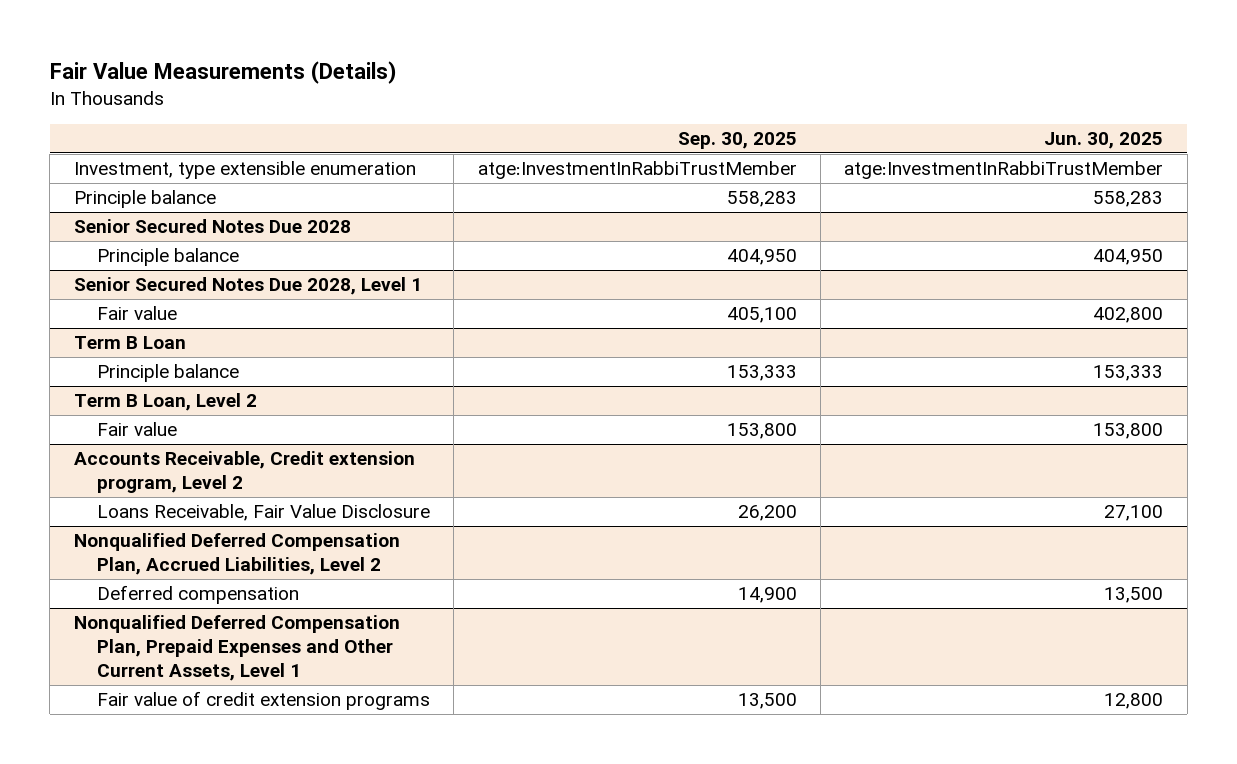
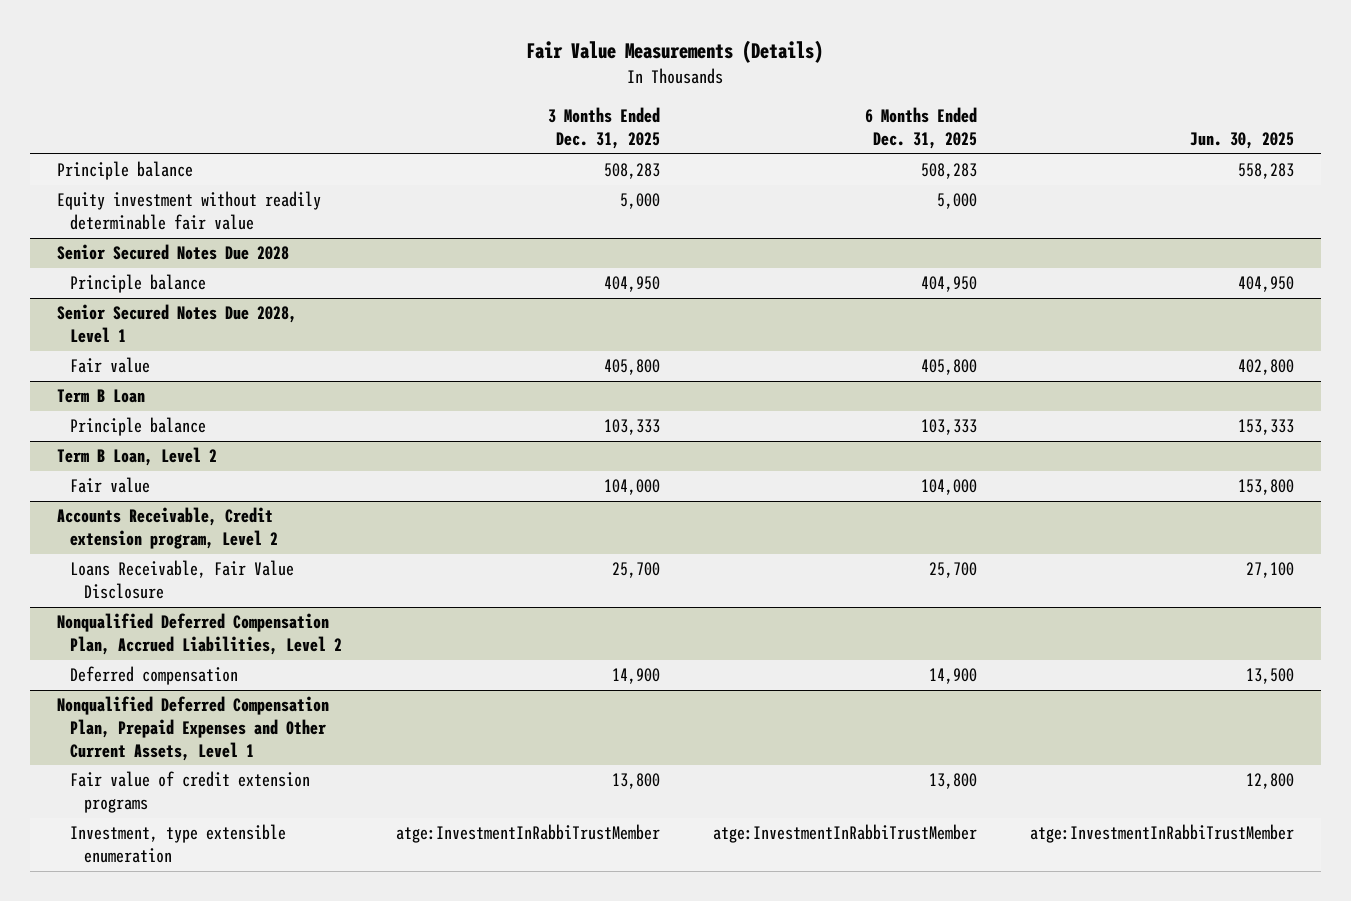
- | Sep. 30, 2025 | Jun. 30, 2025
+ | 3 Months Ended Dec. 31, 2025 | 6 Months Ended Dec. 31, 2025 | Jun. 30, 2025
- Investment, type extensible enumeration | atge:InvestmentInRabbiTrustMember | atge:InvestmentInRabbiTrustMember
+ Equity investment without readily determinable fair value | 5,000 | 5,000 |
@ Nonqualified Deferred Compensation Plan, Prepaid Expenses and Other Current Assets, Level 1
+ Investment, type extensible enumeration | atge:InvestmentInRabbiTrustMember | atge:InvestmentInRabbiTrustMember | atge:InvestmentInRabbiTrustMember

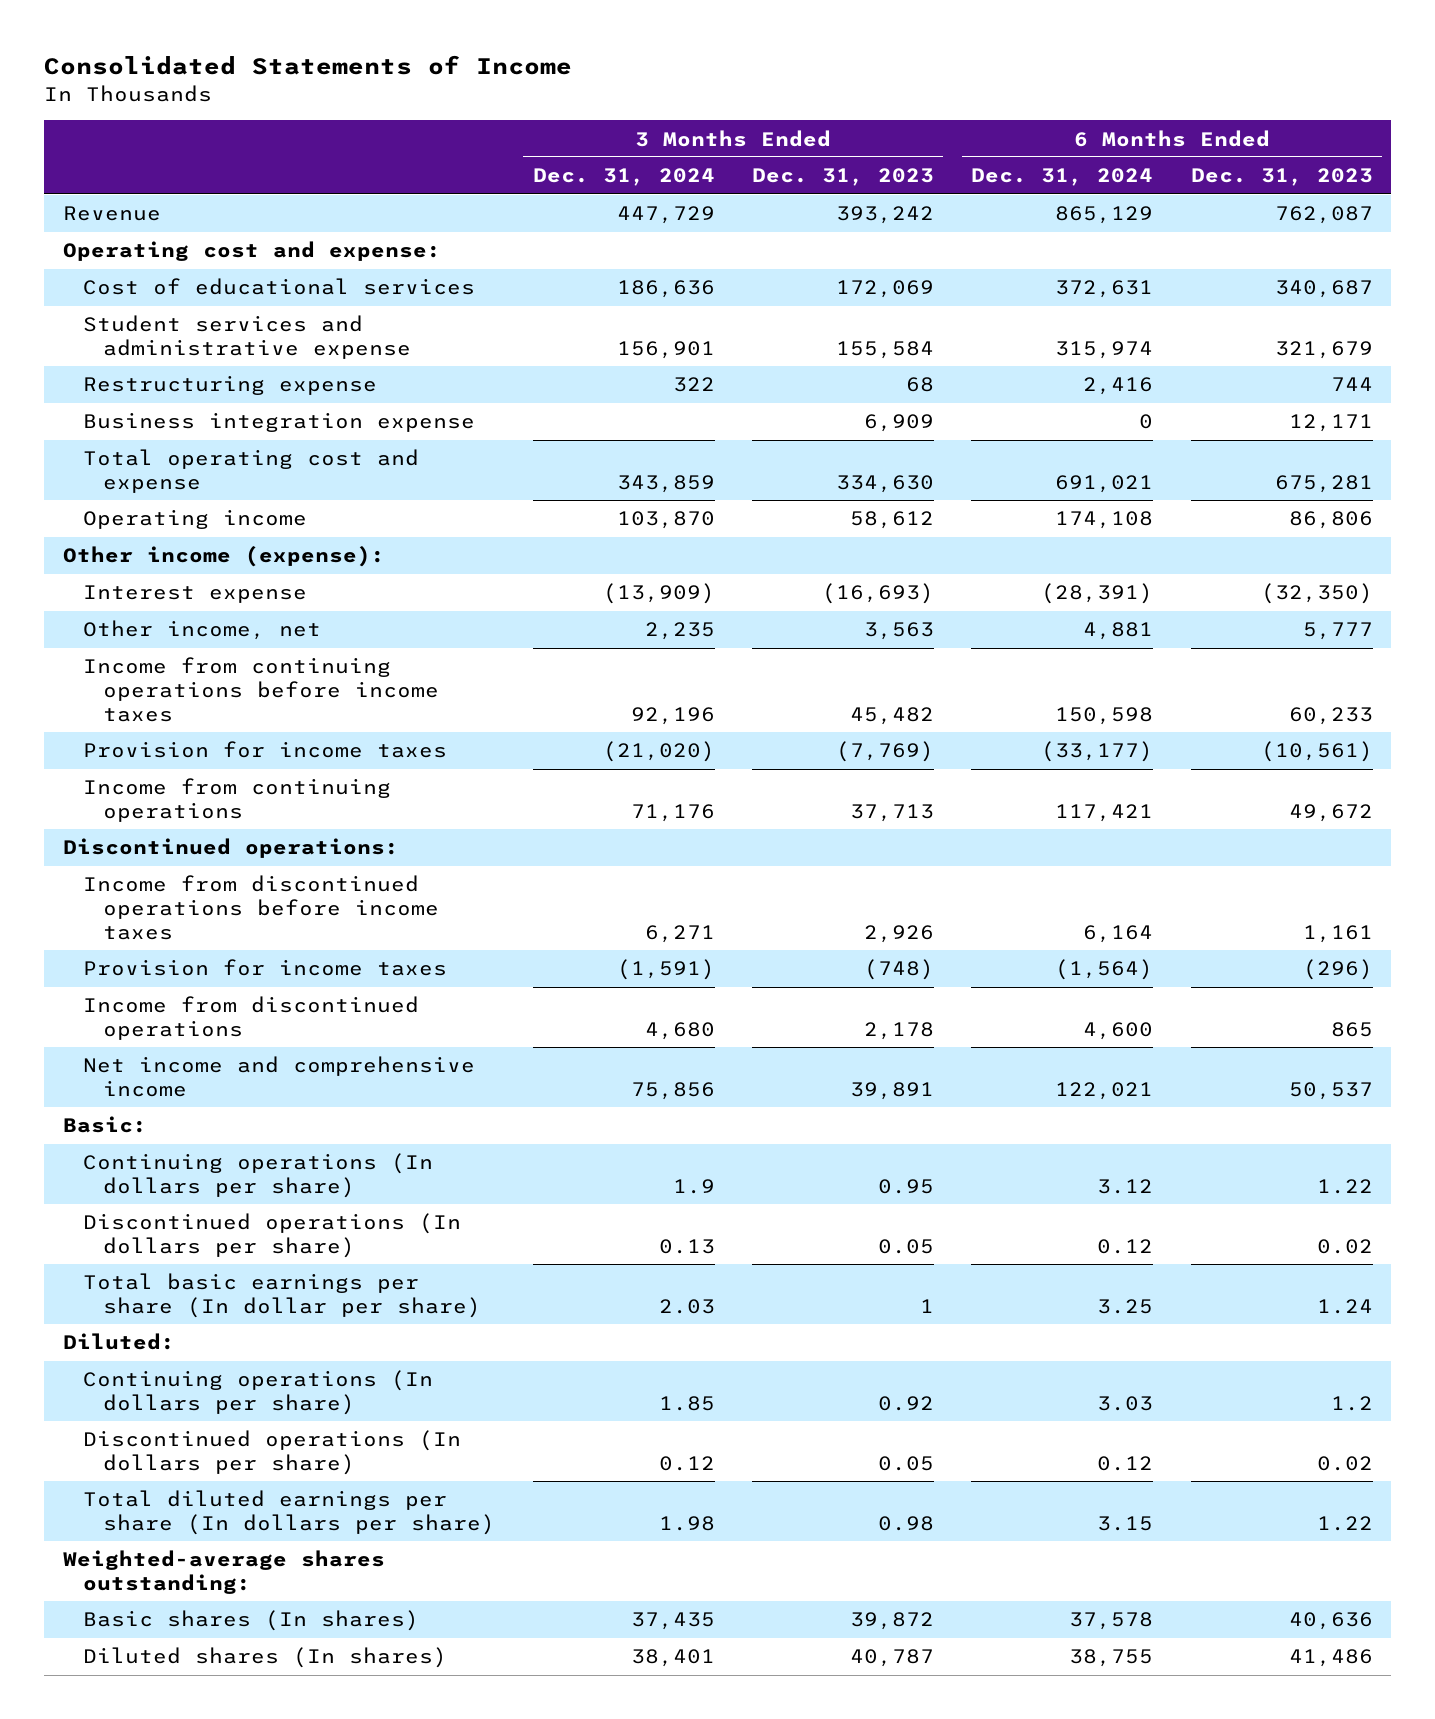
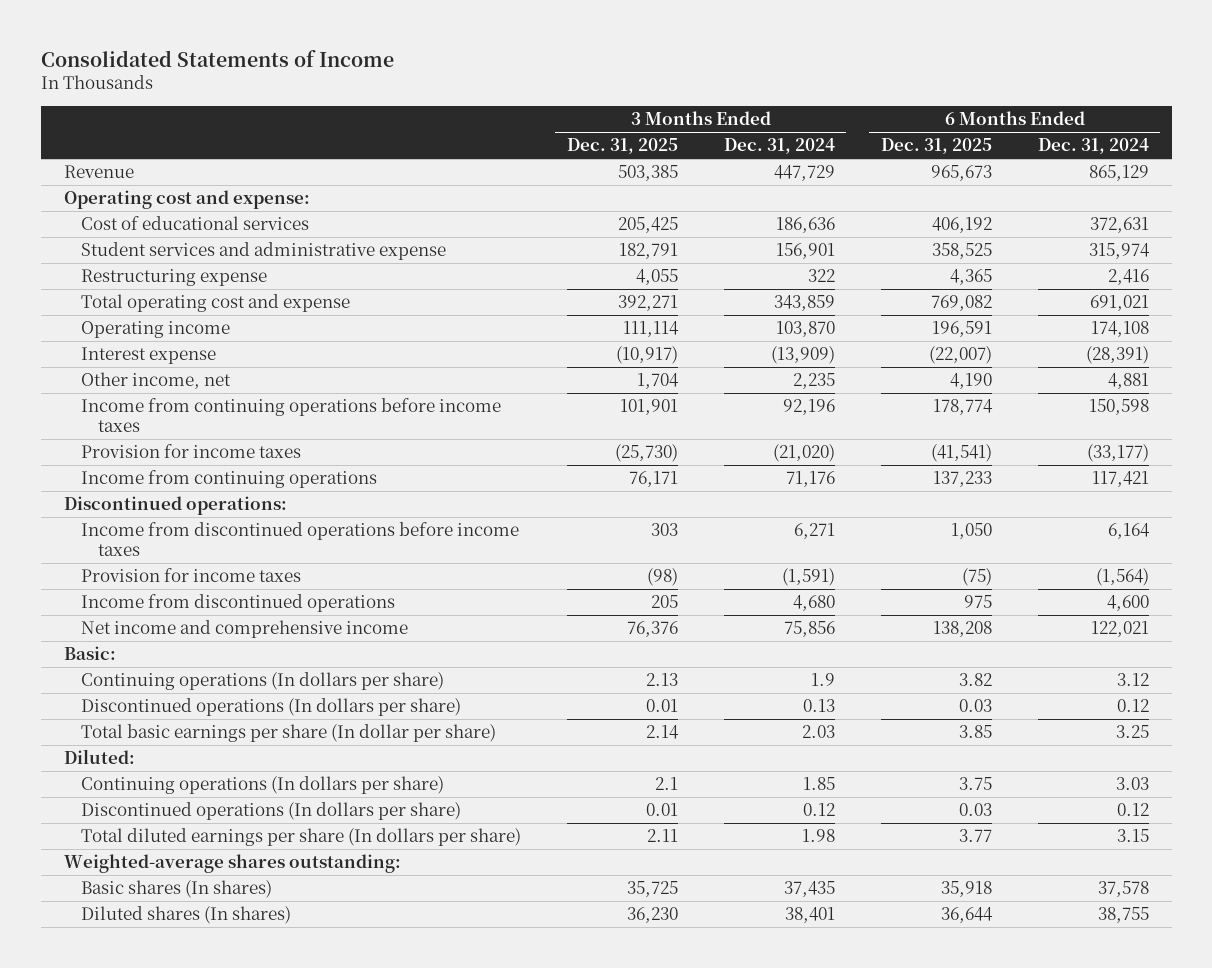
- | 3 Months Ended Dec. 31, 2024 | 3 Months Ended Dec. 31, 2023 | 6 Months Ended Dec. 31, 2024 | 6 Months Ended Dec. 31, 2023
+ | 3 Months Ended Dec. 31, 2025 | 3 Months Ended Dec. 31, 2024 | 6 Months Ended Dec. 31, 2025 | 6 Months Ended Dec. 31, 2024
- Business integration expense | | 6,909 | 0 | 12,171
- Other income (expense):

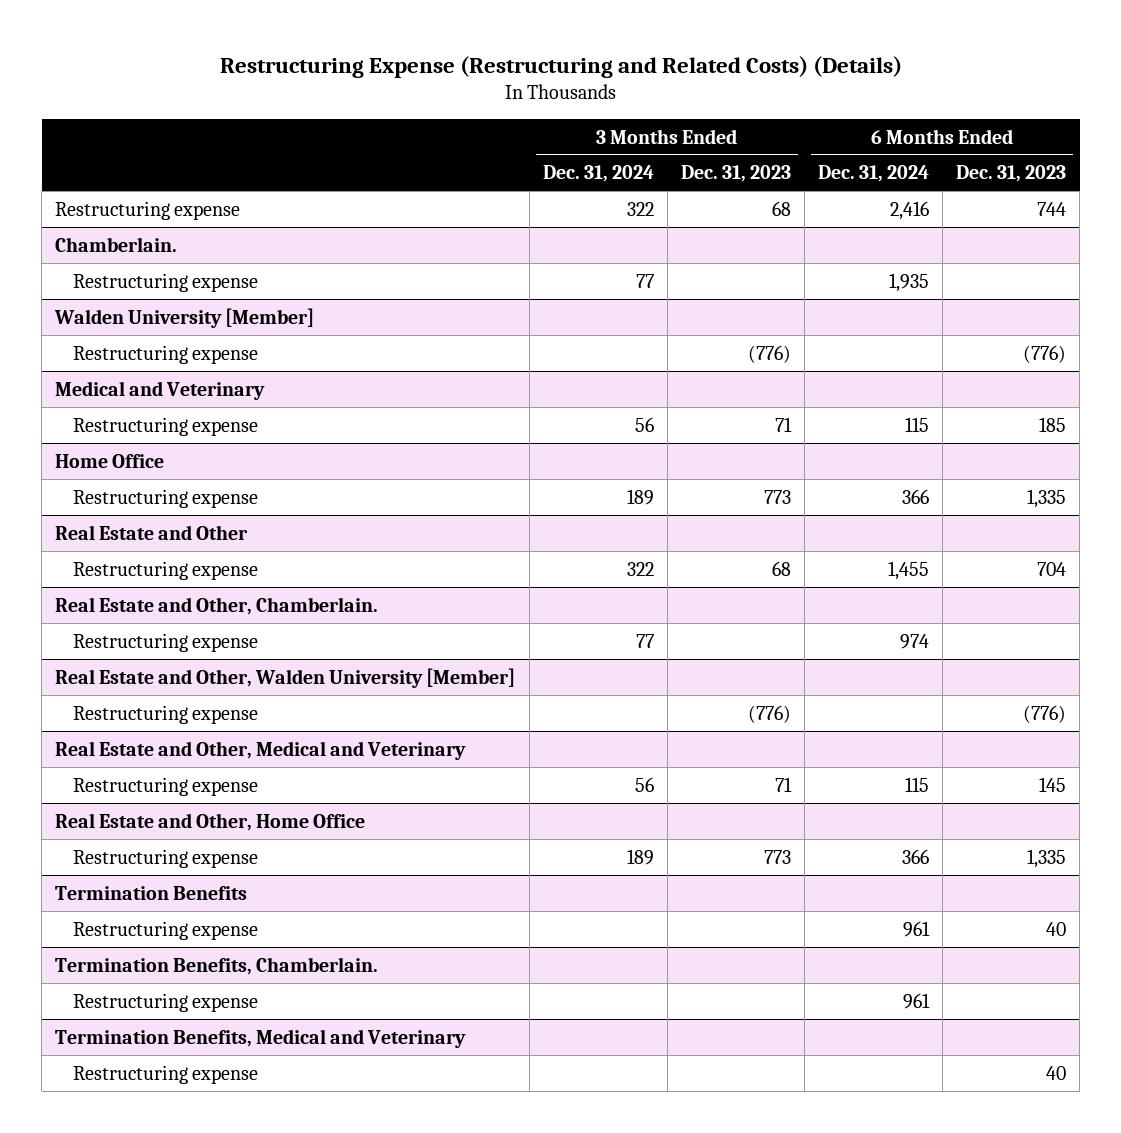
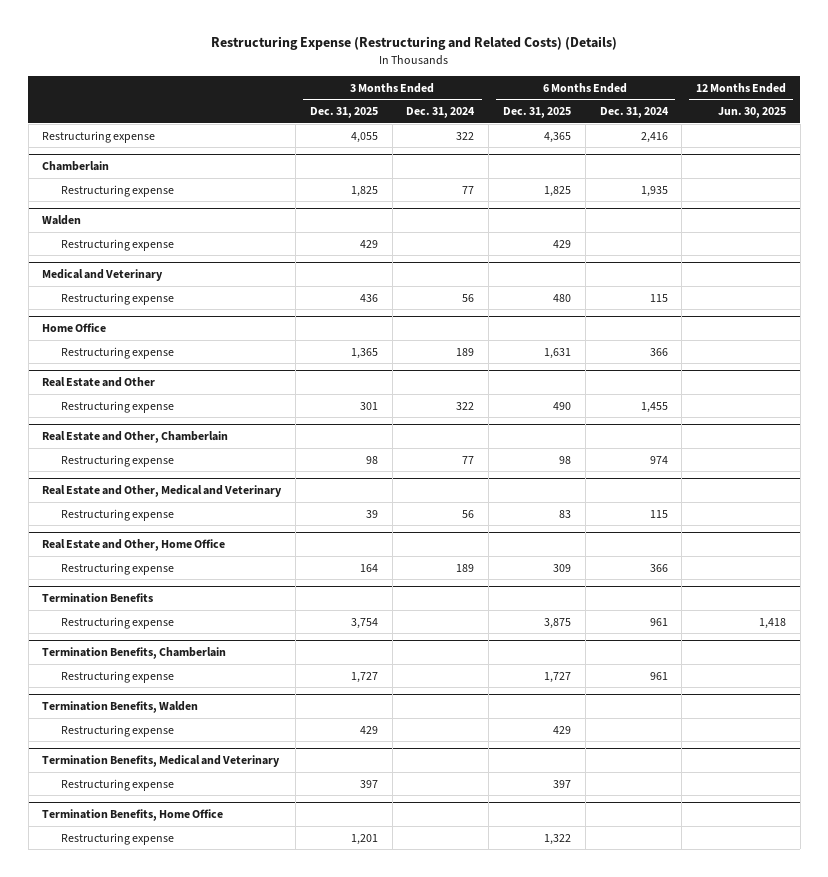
- | 3 Months Ended Dec. 31, 2024 | 3 Months Ended Dec. 31, 2023 | 6 Months Ended Dec. 31, 2024 | 6 Months Ended Dec. 31, 2023
+ | 3 Months Ended Dec. 31, 2025 | 3 Months Ended Dec. 31, 2024 | 6 Months Ended Dec. 31, 2025 | 6 Months Ended Dec. 31, 2024 | 12 Months Ended Jun. 30, 2025
- Chamberlain.
+ Chamberlain
- Walden University [Member]
+ Walden
- Real Estate and Other, Chamberlain.
+ Real Estate and Other, Chamberlain
- Real Estate and Other, Walden University [Member]
- Restructuring expense | | (776) | | (776)
- Termination Benefits, Chamberlain.
+ Termination Benefits, Chamberlain
+ Termination Benefits, Walden
+ Restructuring expense | 429 | | 429 | |
+ Termination Benefits, Home Office
+ Restructuring expense | 1,201 | | 1,322 | |

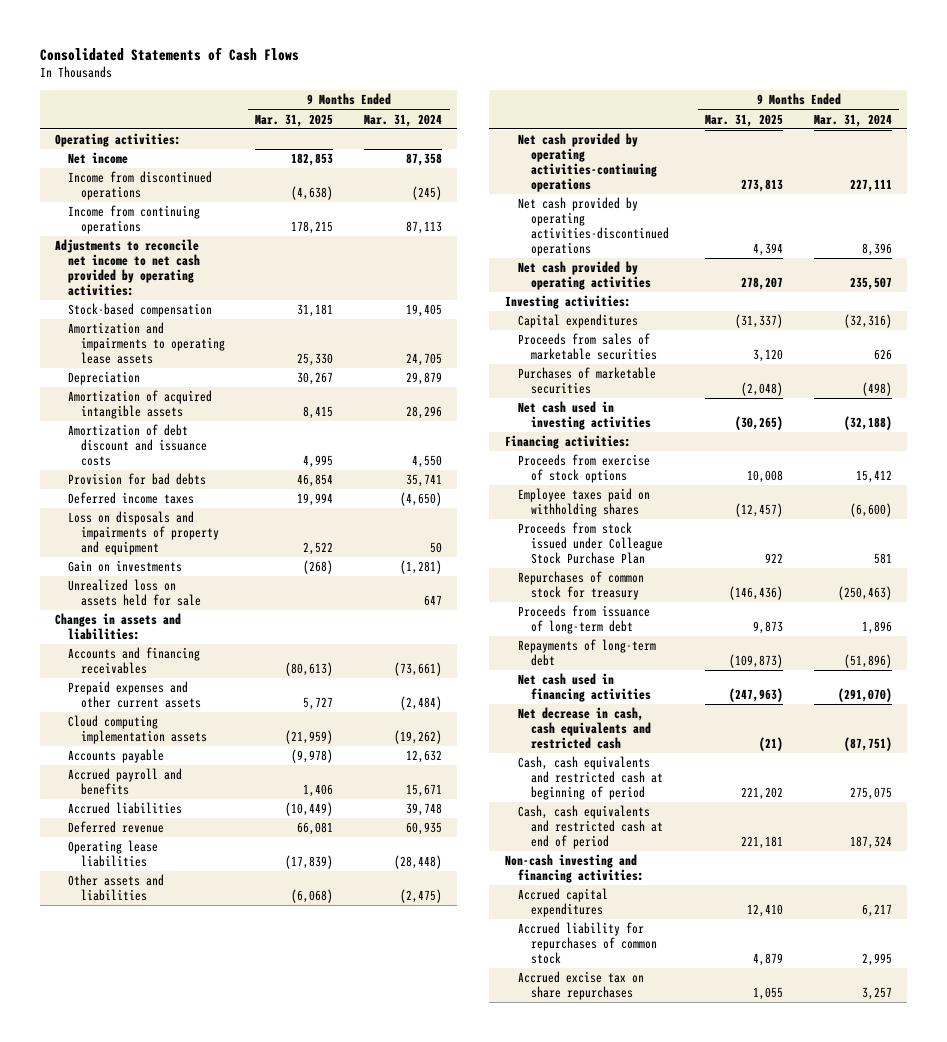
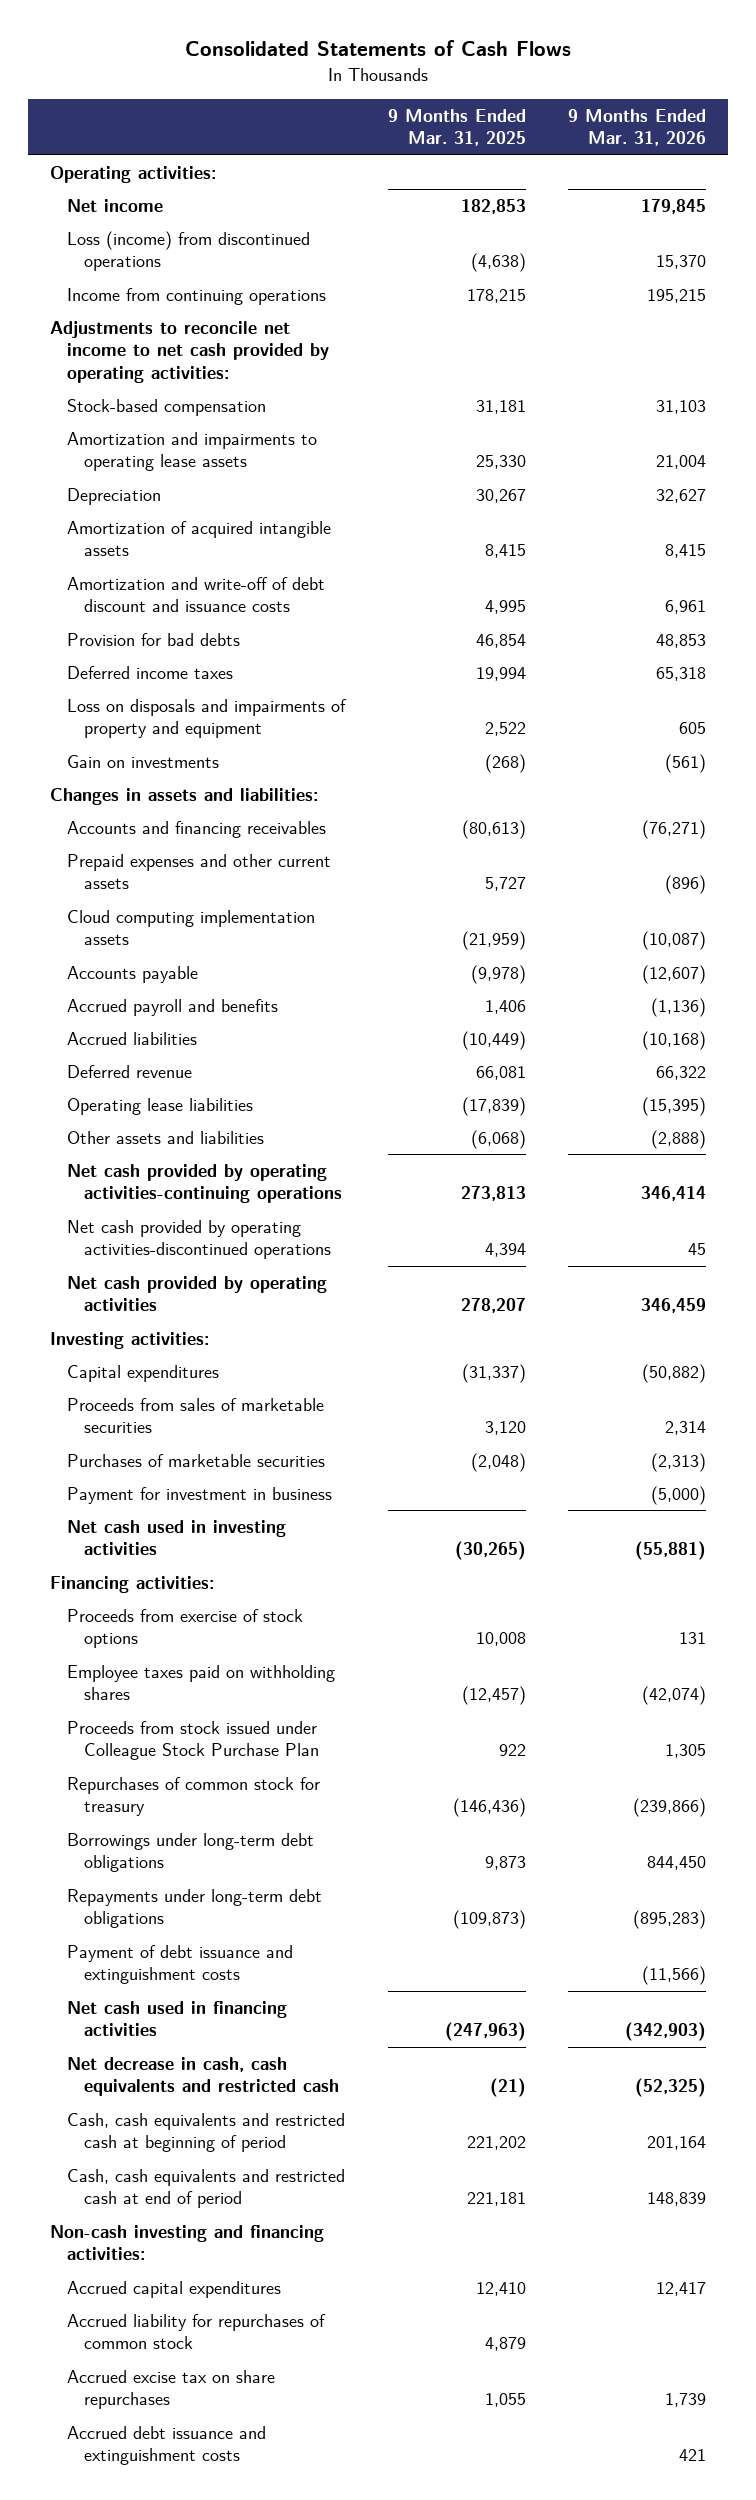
- | 9 Months Ended Mar. 31, 2025 | 9 Months Ended Mar. 31, 2024
+ | 9 Months Ended Mar. 31, 2025 | 9 Months Ended Mar. 31, 2026
- Income from discontinued operations | (4,638) | (245)
+ Loss (income) from discontinued operations | (4,638) | 15,370
- Amortization of debt discount and issuance costs | 4,995 | 4,550
+ Amortization and write-off of debt discount and issuance costs | 4,995 | 6,961
- Unrealized loss on assets held for sale | | 647
+ Payment for investment in business | | (5,000)
- Proceeds from issuance of long-term debt | 9,873 | 1,896
- Repayments of long-term debt | (109,873) | (51,896)
+ Borrowings under long-term debt obligations | 9,873 | 844,450
+ Repayments under long-term debt obligations | (109,873) | (895,283)
+ Payment of debt issuance and extinguishment costs | | (11,566)
+ Accrued debt issuance and extinguishment costs | | 421

